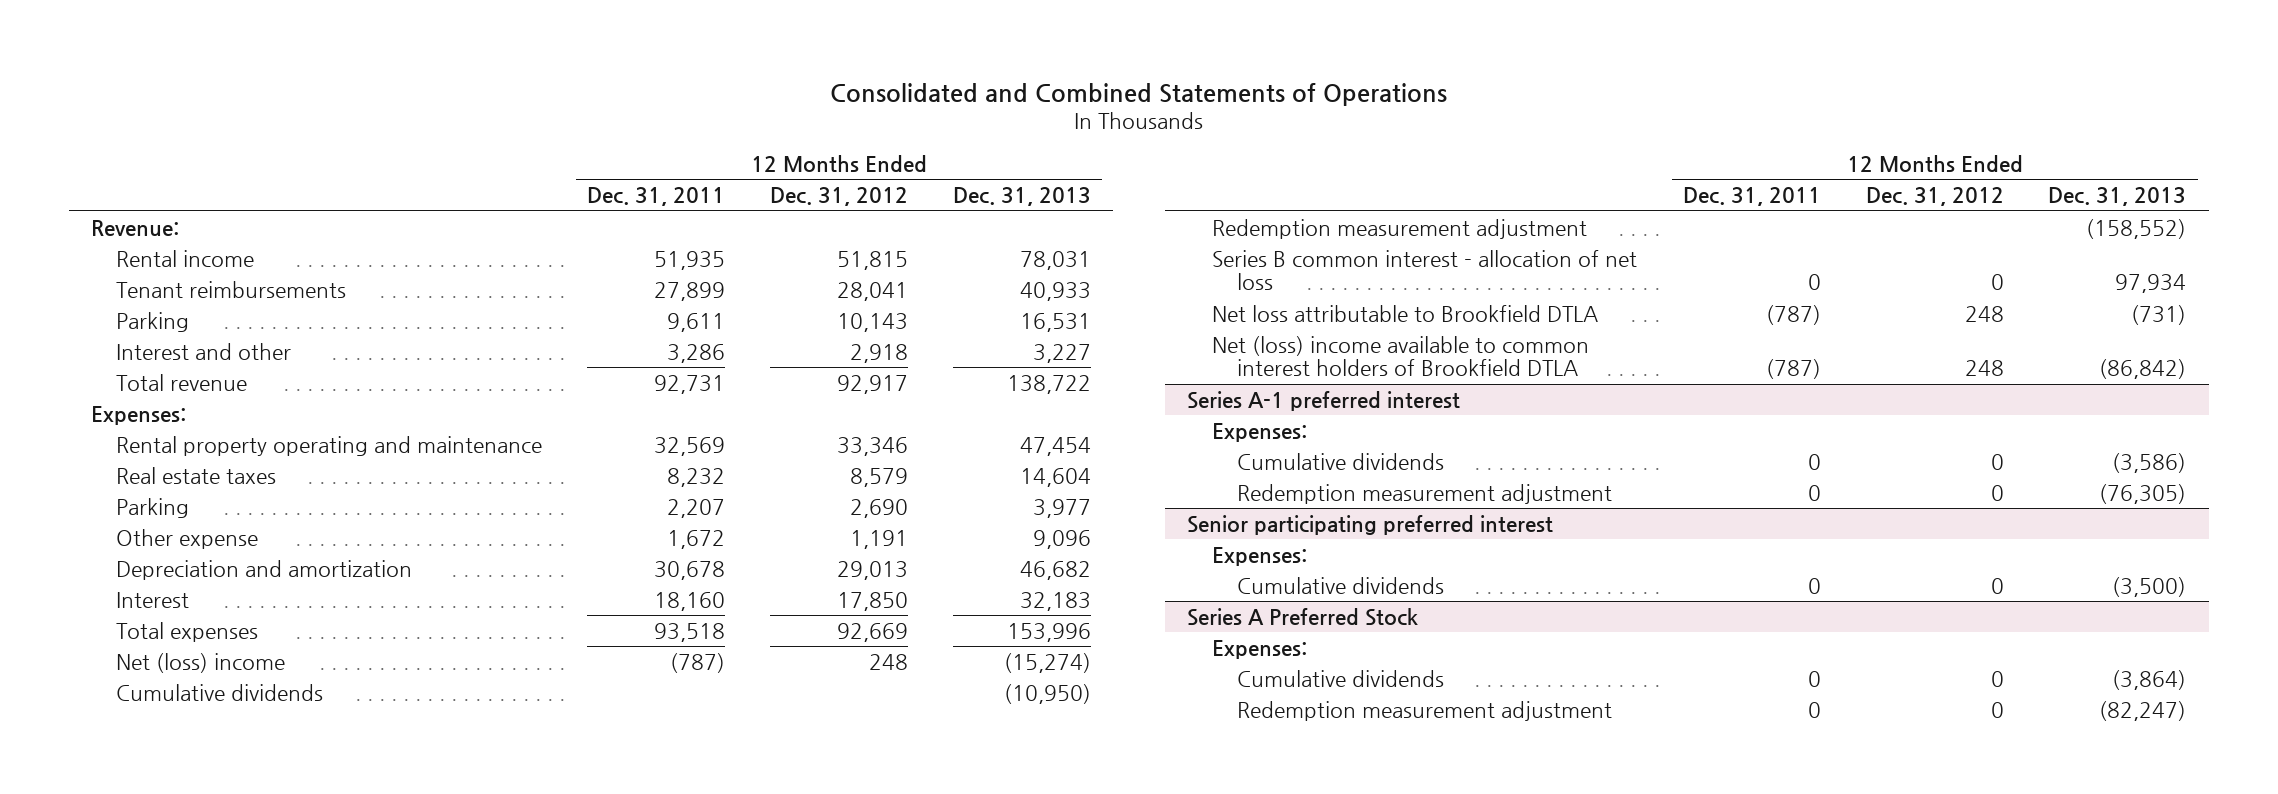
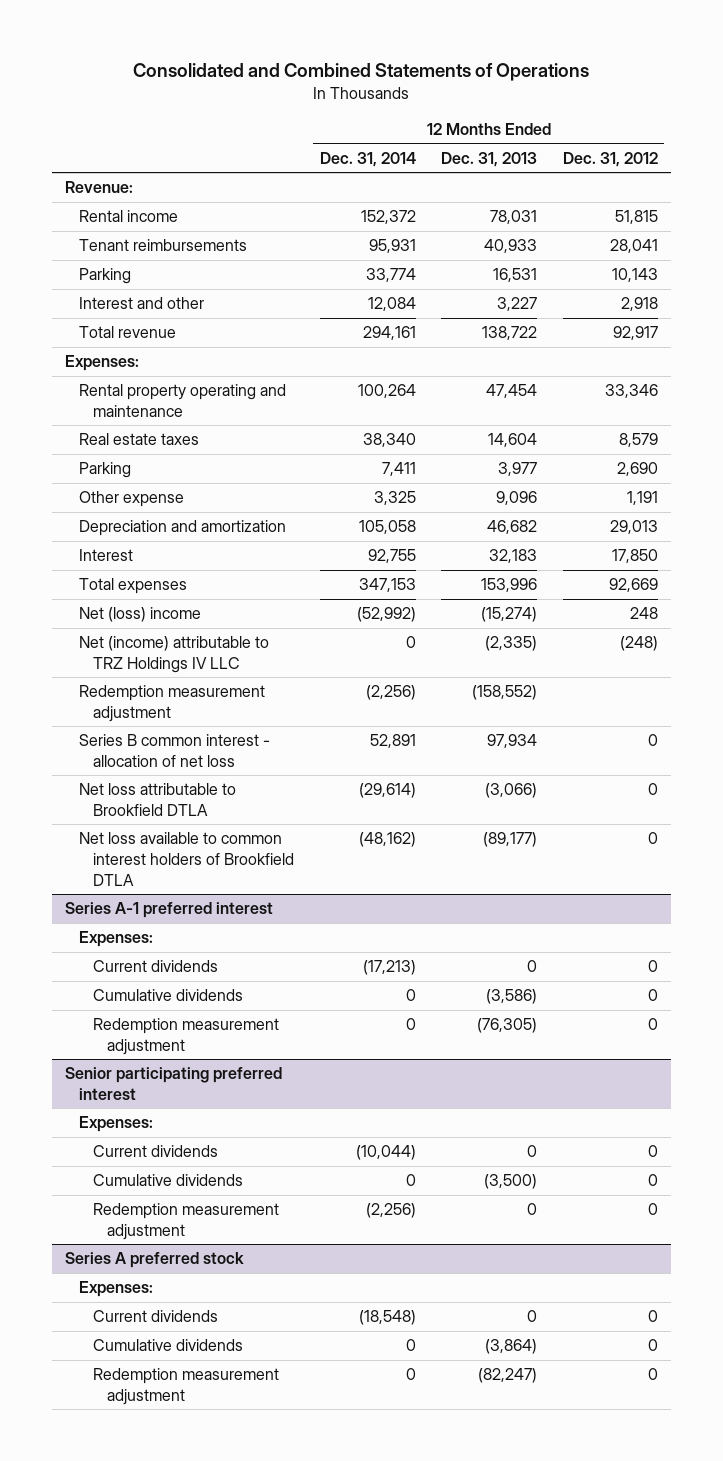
- | 12 Months Ended Dec. 31, 2011 | 12 Months Ended Dec. 31, 2012 | 12 Months Ended Dec. 31, 2013
+ | 12 Months Ended Dec. 31, 2014 | 12 Months Ended Dec. 31, 2013 | 12 Months Ended Dec. 31, 2012
- Cumulative dividends | | | (10,950)
+ Net (income) attributable to TRZ Holdings IV LLC | 0 | (2,335) | (248)
- Net loss attributable to Brookfield DTLA | (787) | 248 | (731)
- Net (loss) income available to common interest holders of Brookfield DTLA | (787) | 248 | (86,842)
+ Net loss attributable to Brookfield DTLA | (29,614) | (3,066) | 0
+ Net loss available to common interest holders of Brookfield DTLA | (48,162) | (89,177) | 0
@ Series A-1 preferred interest
+ Current dividends | (17,213) | 0 | 0
@ Senior participating preferred interest
+ Current dividends | (10,044) | 0 | 0
- Series A Preferred Stock
@ Senior participating preferred interest
+ Redemption measurement adjustment | (2,256) | 0 | 0
+ Series A preferred stock
+ Current dividends | (18,548) | 0 | 0

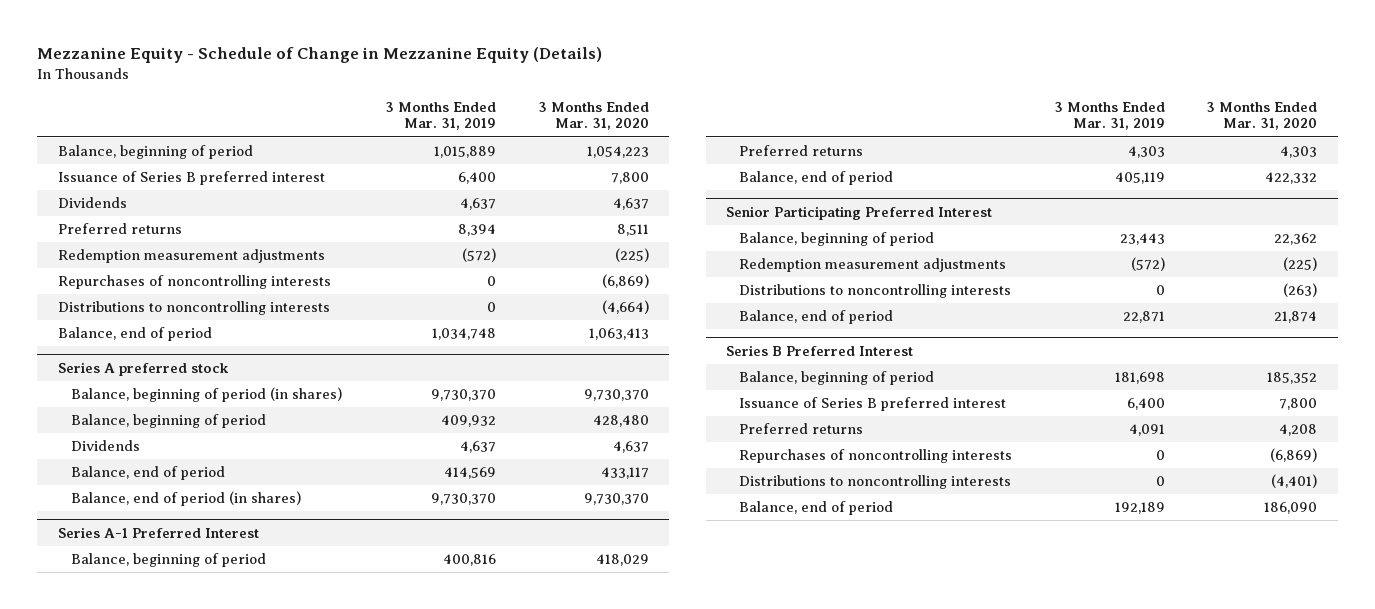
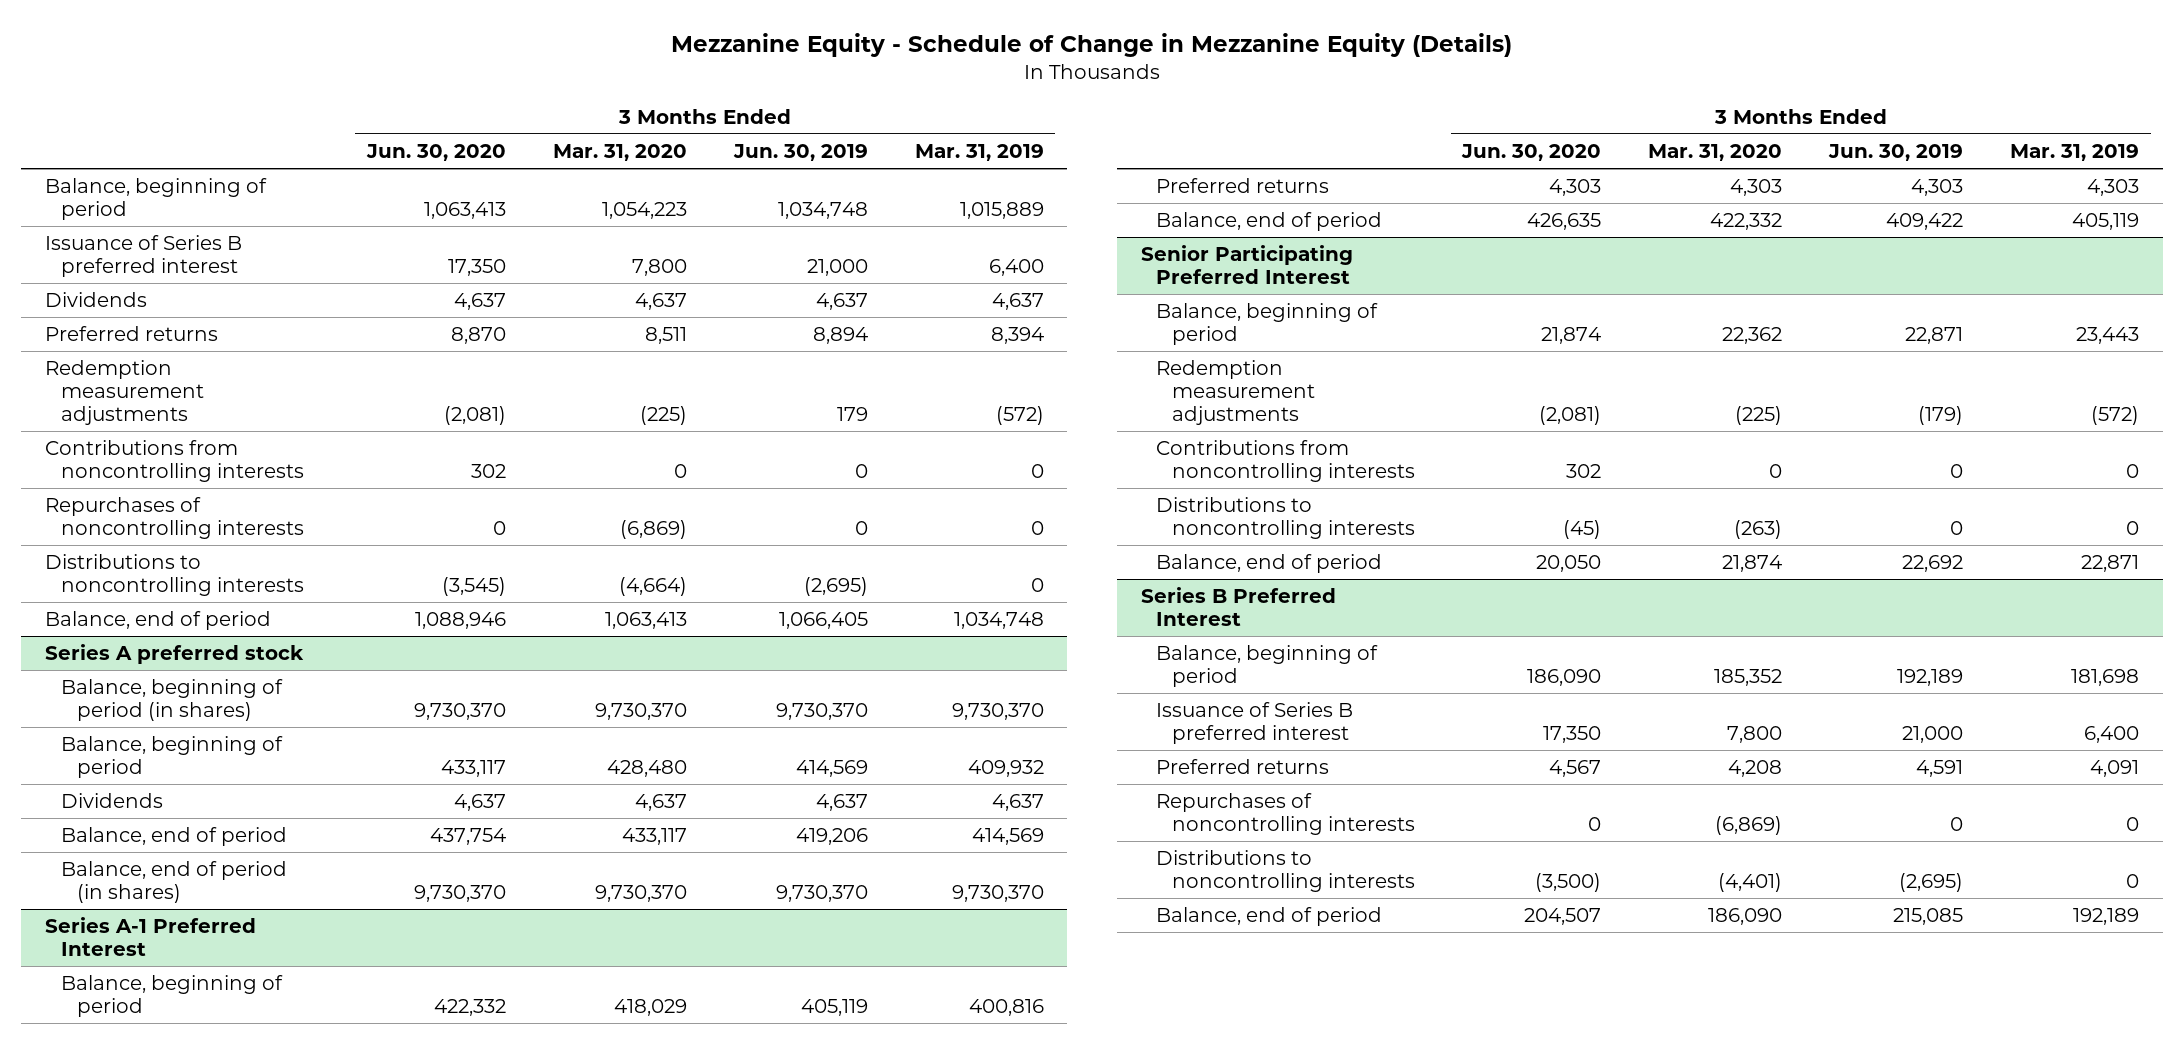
- | 3 Months Ended Mar. 31, 2019 | 3 Months Ended Mar. 31, 2020
+ | 3 Months Ended Jun. 30, 2020 | 3 Months Ended Mar. 31, 2020 | 3 Months Ended Jun. 30, 2019 | 3 Months Ended Mar. 31, 2019
+ Contributions from noncontrolling interests | 302 | 0 | 0 | 0
@ Senior Participating Preferred Interest
+ Contributions from noncontrolling interests | 302 | 0 | 0 | 0

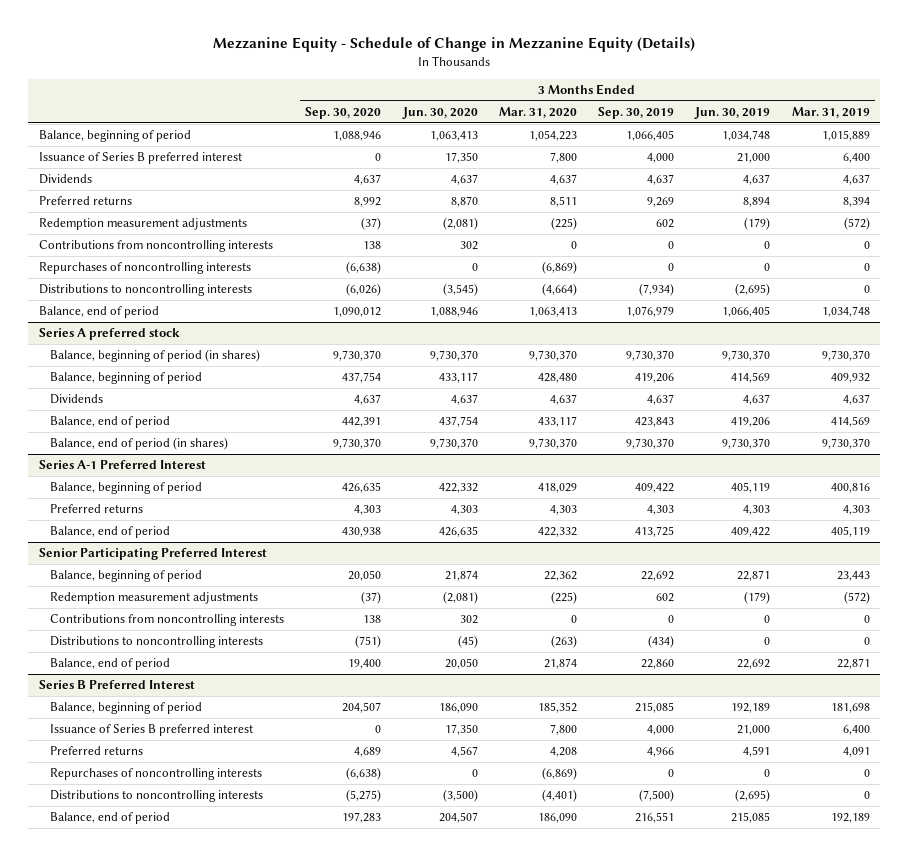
- | 3 Months Ended Jun. 30, 2020 | 3 Months Ended Mar. 31, 2020 | 3 Months Ended Jun. 30, 2019 | 3 Months Ended Mar. 31, 2019
+ | 3 Months Ended Sep. 30, 2020 | 3 Months Ended Jun. 30, 2020 | 3 Months Ended Mar. 31, 2020 | 3 Months Ended Sep. 30, 2019 | 3 Months Ended Jun. 30, 2019 | 3 Months Ended Mar. 31, 2019
- Redemption measurement adjustments | (2,081) | (225) | 179 | (572)
+ Redemption measurement adjustments | (37) | (2,081) | (225) | 602 | (179) | (572)

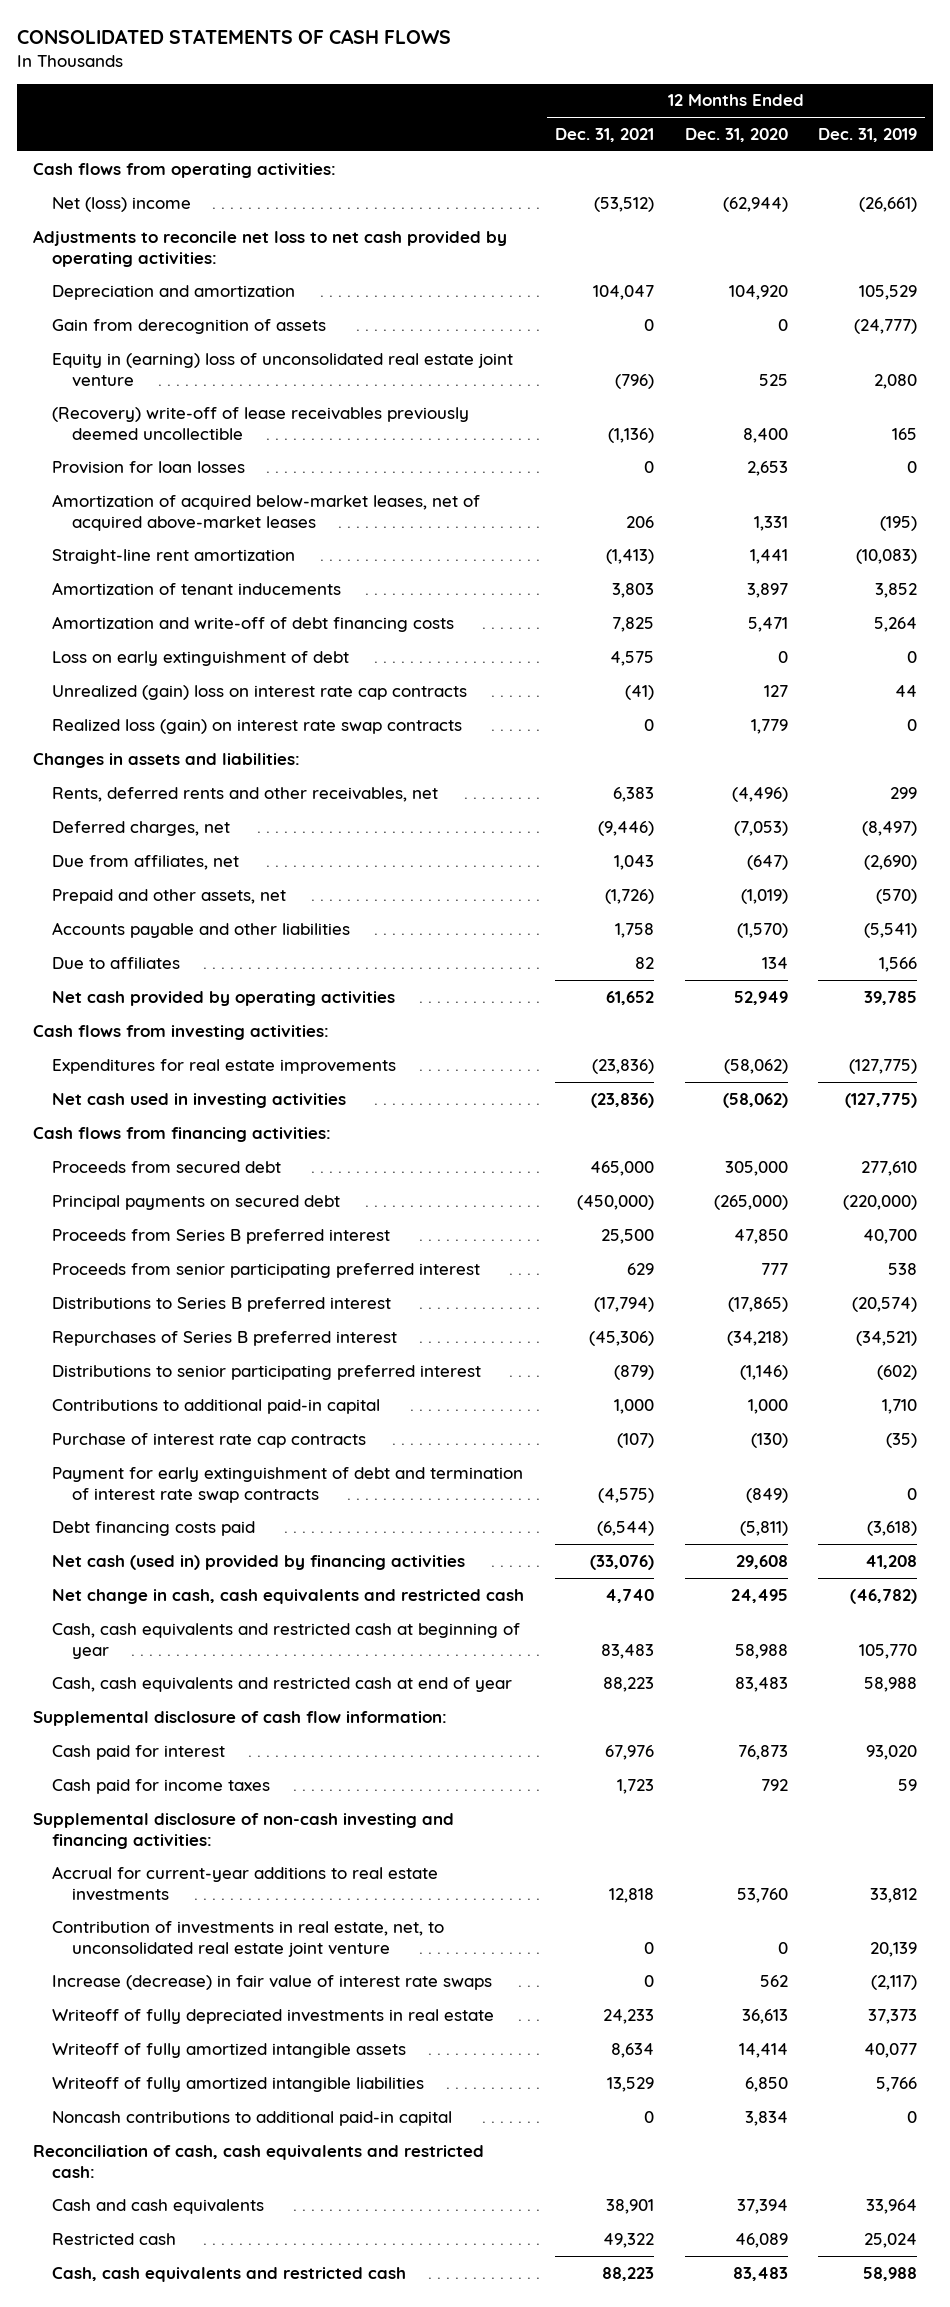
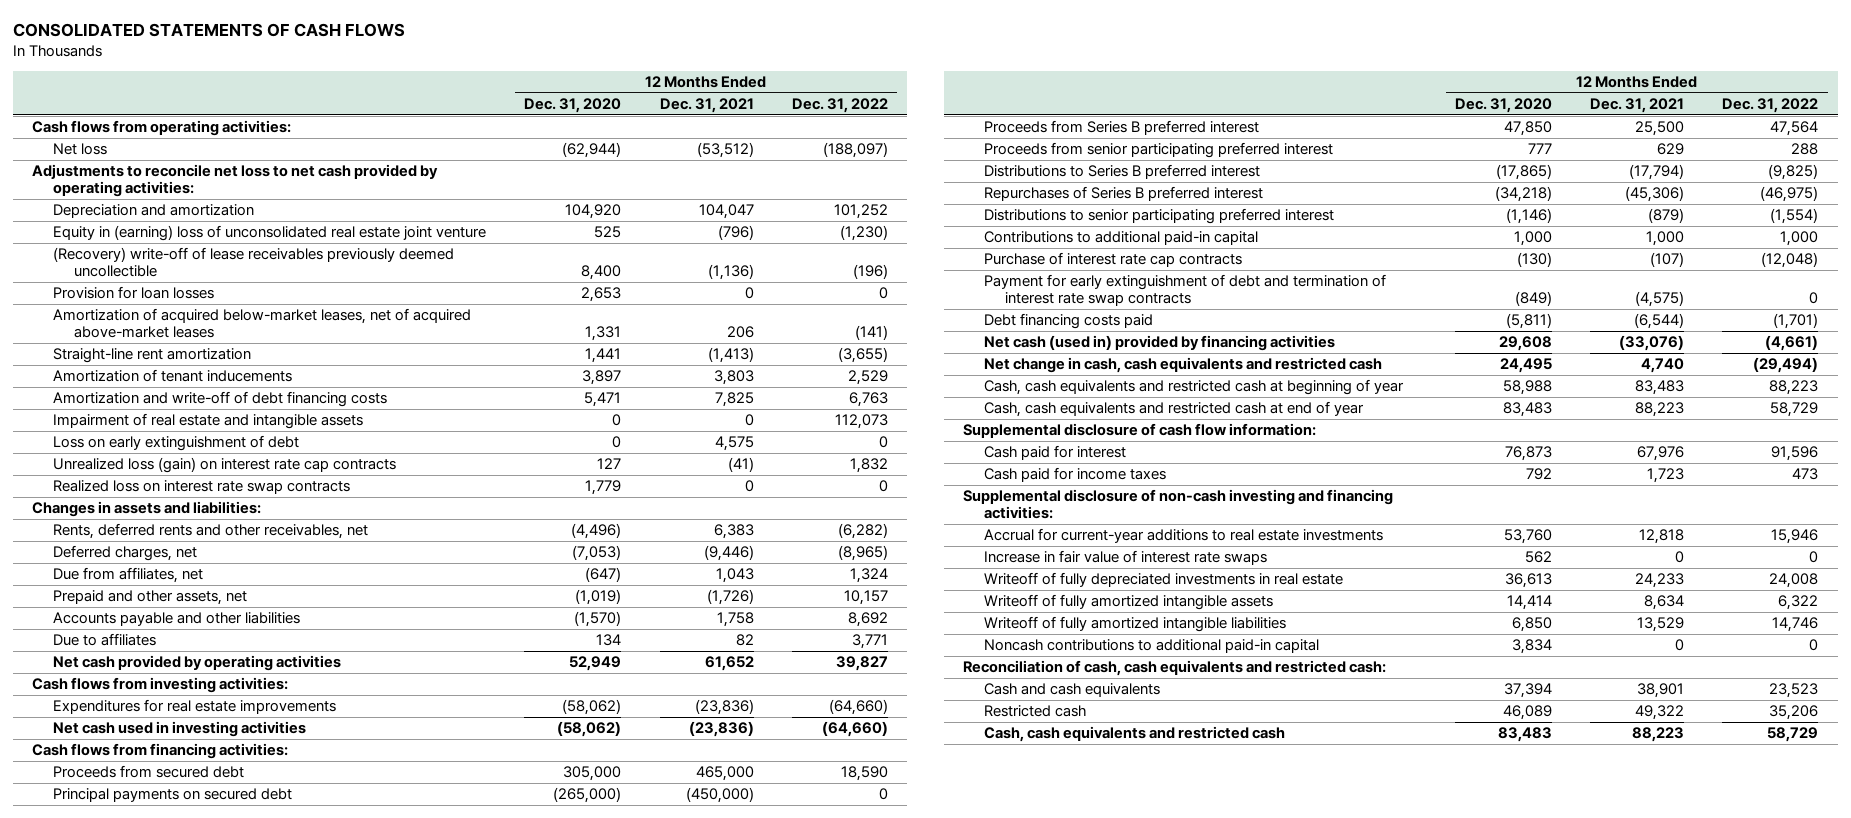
- | 12 Months Ended Dec. 31, 2021 | 12 Months Ended Dec. 31, 2020 | 12 Months Ended Dec. 31, 2019
+ | 12 Months Ended Dec. 31, 2020 | 12 Months Ended Dec. 31, 2021 | 12 Months Ended Dec. 31, 2022
- Net (loss) income | (53,512) | (62,944) | (26,661)
+ Net loss | (62,944) | (53,512) | (188,097)
- Gain from derecognition of assets | 0 | 0 | (24,777)
+ Impairment of real estate and intangible assets | 0 | 0 | 112,073
- Unrealized (gain) loss on interest rate cap contracts | (41) | 127 | 44
- Realized loss (gain) on interest rate swap contracts | 0 | 1,779 | 0
+ Unrealized loss (gain) on interest rate cap contracts | 127 | (41) | 1,832
+ Realized loss on interest rate swap contracts | 1,779 | 0 | 0
- Contribution of investments in real estate, net, to unconsolidated real estate joint venture | 0 | 0 | 20,139
- Increase (decrease) in fair value of interest rate swaps | 0 | 562 | (2,117)
+ Increase in fair value of interest rate swaps | 562 | 0 | 0

